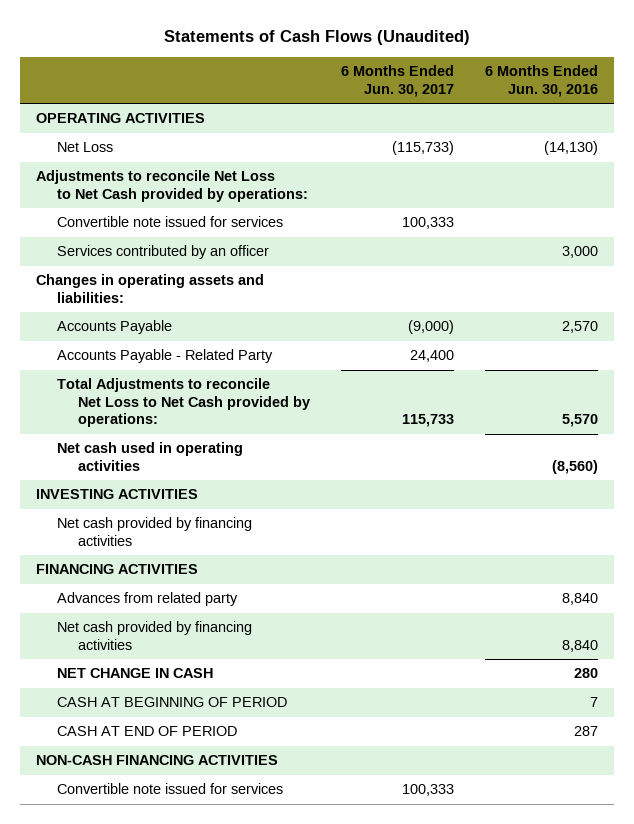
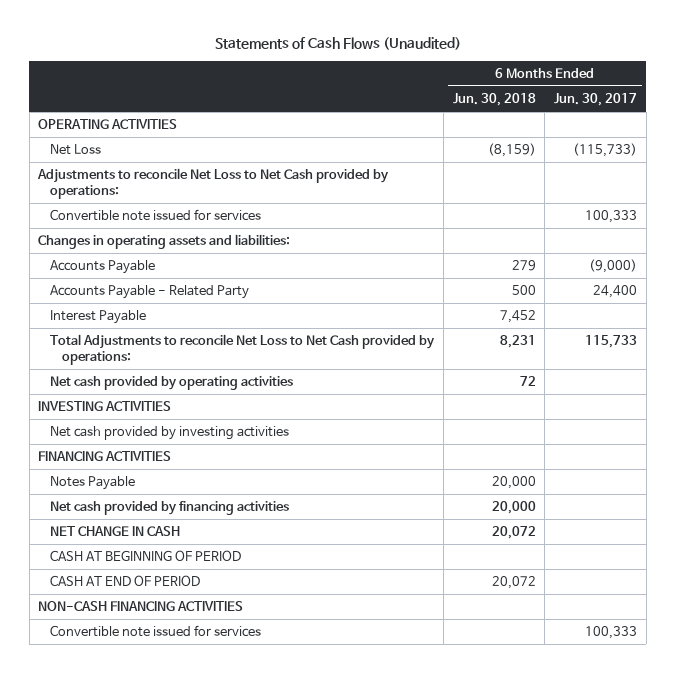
- | 6 Months Ended Jun. 30, 2017 | 6 Months Ended Jun. 30, 2016
+ | 6 Months Ended Jun. 30, 2018 | 6 Months Ended Jun. 30, 2017
- Services contributed by an officer | | 3,000
+ Interest Payable | 7,452 |
- Net cash used in operating activities | | (8,560)
+ Net cash provided by operating activities | 72 |
- Net cash provided by financing activities
+ Net cash provided by investing activities
- Advances from related party | | 8,840
+ Notes Payable | 20,000 |

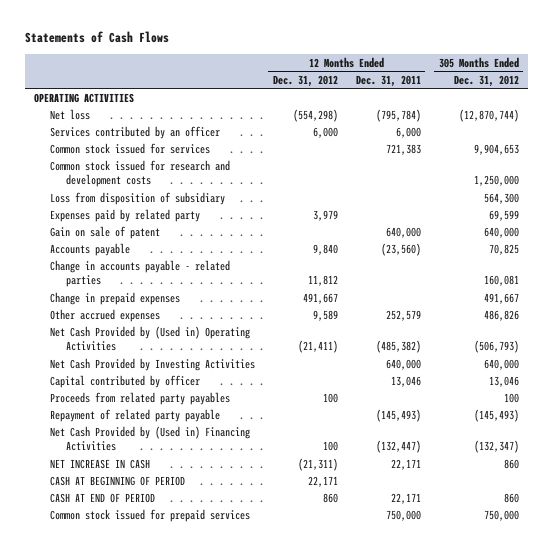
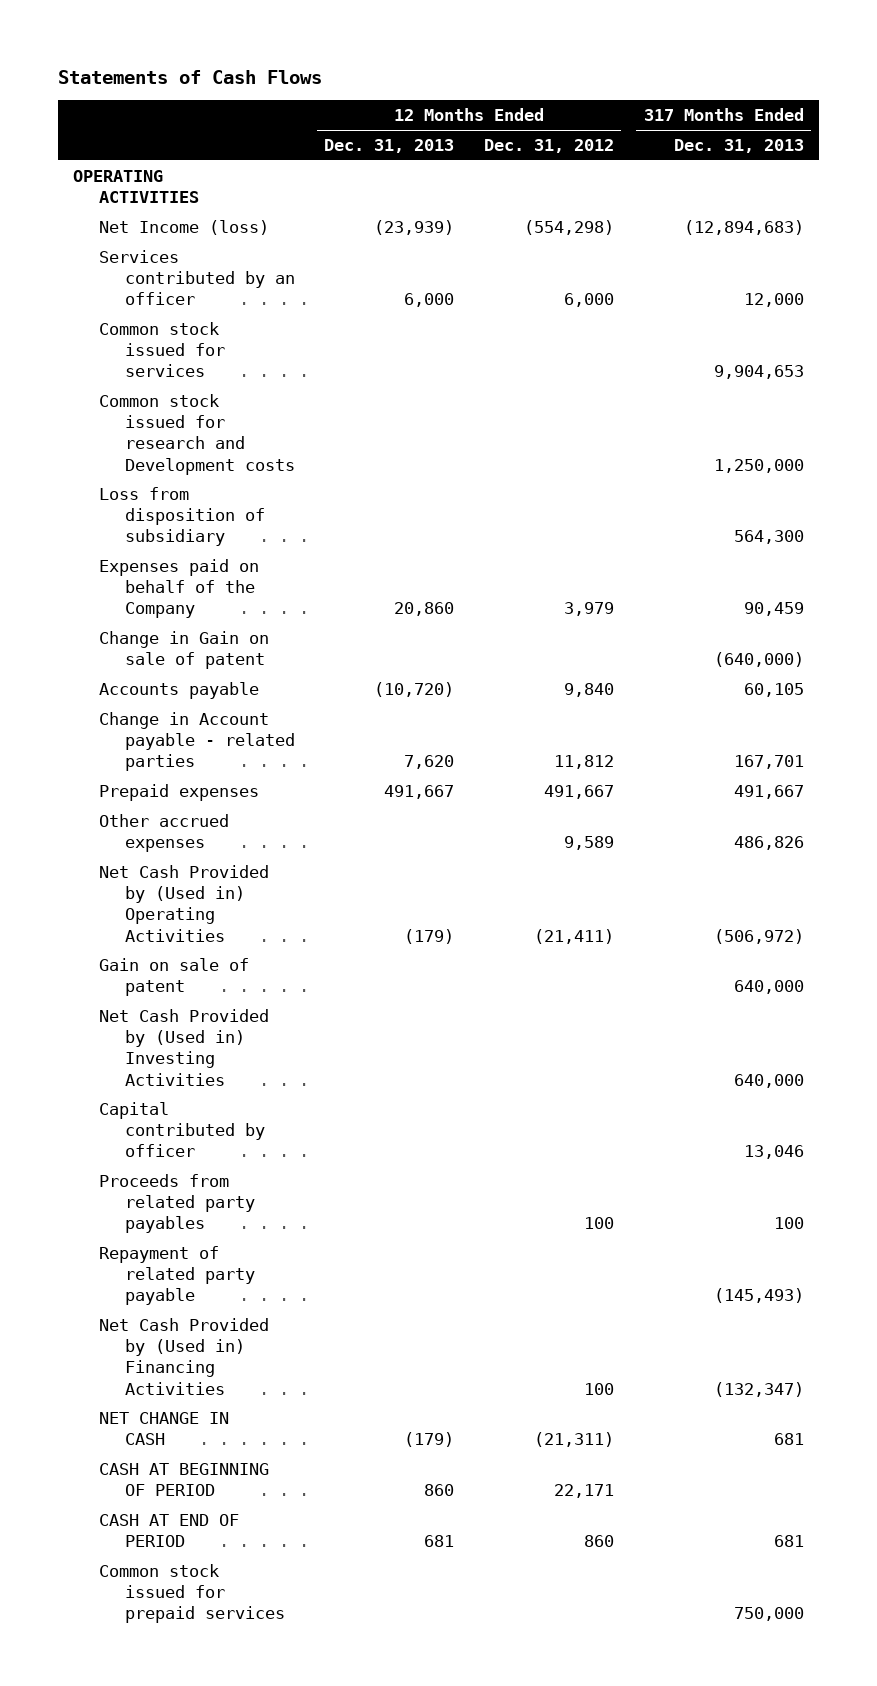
- | 12 Months Ended Dec. 31, 2012 | 12 Months Ended Dec. 31, 2011 | 305 Months Ended Dec. 31, 2012
+ | 12 Months Ended Dec. 31, 2013 | 12 Months Ended Dec. 31, 2012 | 317 Months Ended Dec. 31, 2013
- Net loss | (554,298) | (795,784) | (12,870,744)
+ Net Income (loss) | (23,939) | (554,298) | (12,894,683)
- Common stock issued for research and development costs | | | 1,250,000
+ Common stock issued for research and Development costs | | | 1,250,000
- Expenses paid by related party | 3,979 | | 69,599
+ Expenses paid on behalf of the Company | 20,860 | 3,979 | 90,459
+ Change in Gain on sale of patent | | | (640,000)
- Change in accounts payable - related parties | 11,812 | | 160,081
- Change in prepaid expenses | 491,667 | | 491,667
+ Change in Account payable - related parties | 7,620 | 11,812 | 167,701
+ Prepaid expenses | 491,667 | 491,667 | 491,667
- Net Cash Provided by Investing Activities | | 640,000 | 640,000
moved down: Gain on sale of patent | | | 640,000
+ Net Cash Provided by (Used in) Investing Activities | | | 640,000
- NET INCREASE IN CASH | (21,311) | 22,171 | 860
+ NET CHANGE IN CASH | (179) | (21,311) | 681

